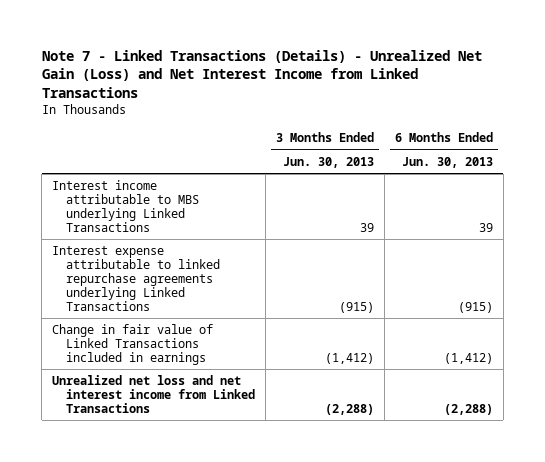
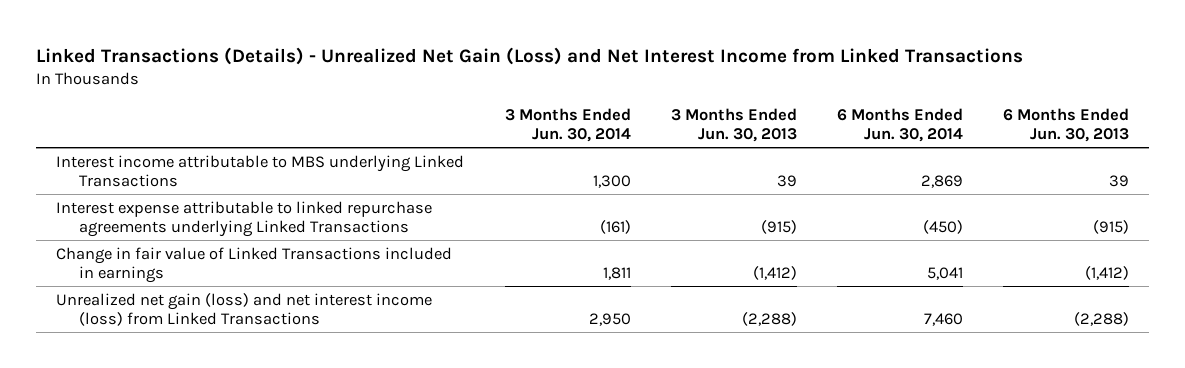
- Note 7 - Linked Transactions (Details) - Unrealized Net Gain (Loss) and Net Interest Income from Linked Transactions
+ Linked Transactions (Details) - Unrealized Net Gain (Loss) and Net Interest Income from Linked Transactions
- | 3 Months Ended Jun. 30, 2013 | 6 Months Ended Jun. 30, 2013
+ | 3 Months Ended Jun. 30, 2014 | 3 Months Ended Jun. 30, 2013 | 6 Months Ended Jun. 30, 2014 | 6 Months Ended Jun. 30, 2013
- Unrealized net loss and net interest income from Linked Transactions | (2,288) | (2,288)
+ Unrealized net gain (loss) and net interest income (loss) from Linked Transactions | 2,950 | (2,288) | 7,460 | (2,288)

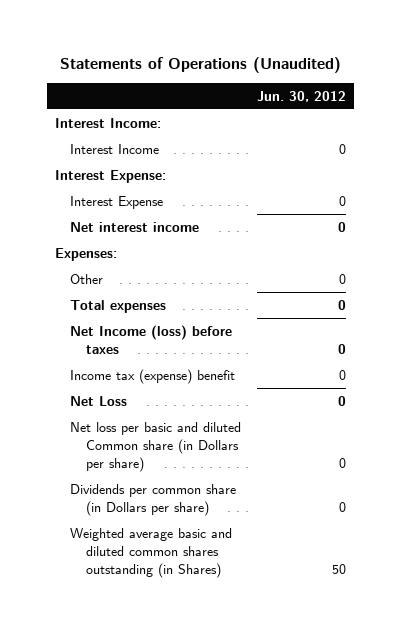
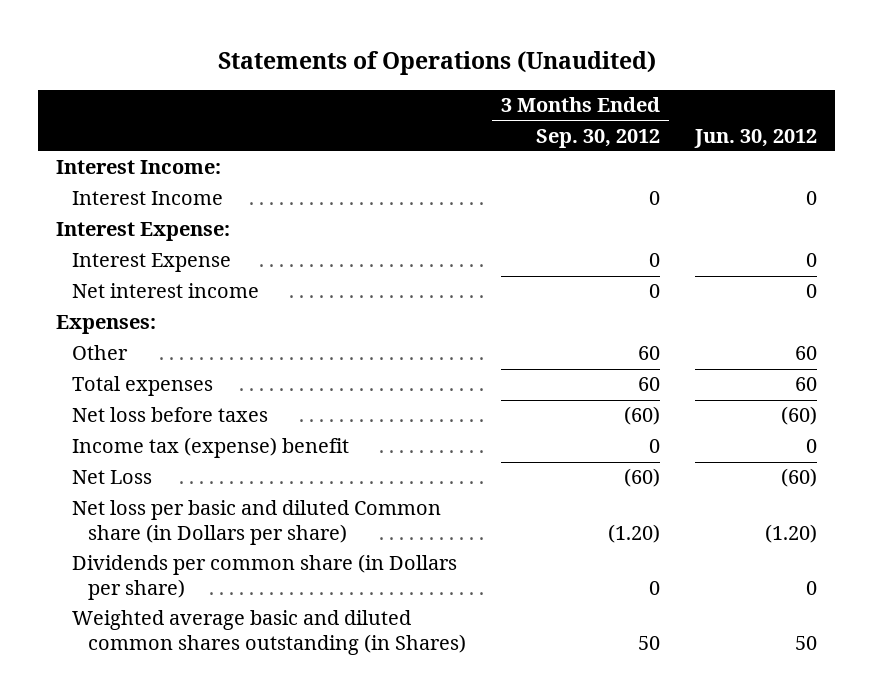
- | Jun. 30, 2012
+ | 3 Months Ended Sep. 30, 2012 | Jun. 30, 2012
- Other | 0
- Total expenses | 0
- Net Income (loss) before taxes | 0
+ Other | 60 | 60
+ Total expenses | 60 | 60
+ Net loss before taxes | (60) | (60)
- Net Loss | 0
- Net loss per basic and diluted Common share (in Dollars per share) | 0
+ Net Loss | (60) | (60)
+ Net loss per basic and diluted Common share (in Dollars per share) | (1.20) | (1.20)

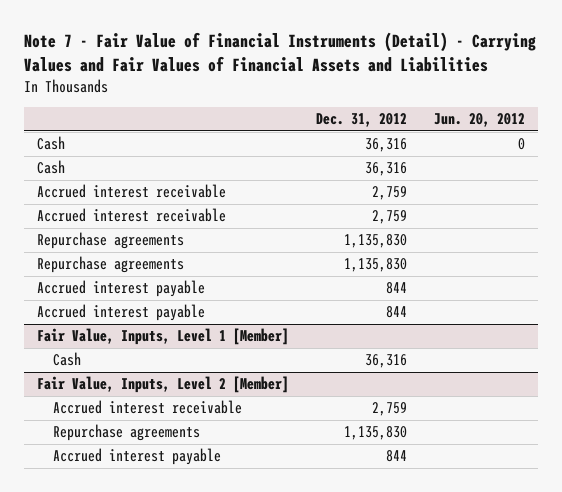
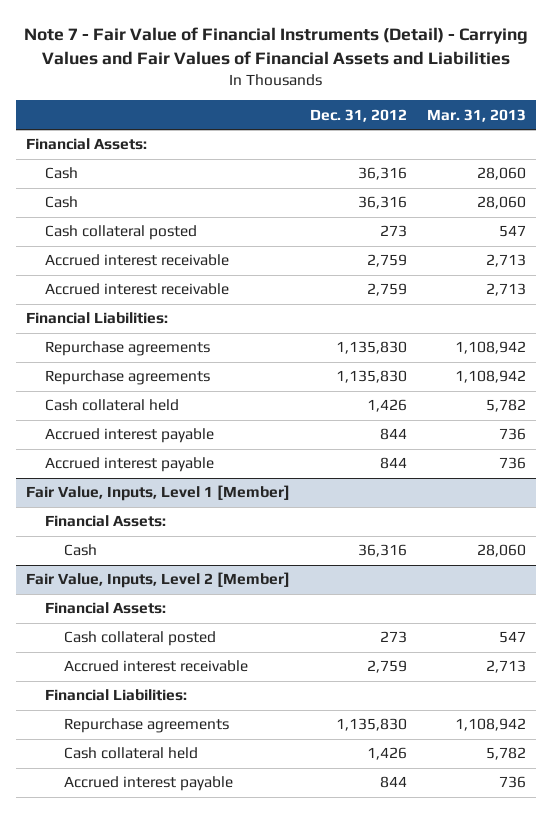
- | Dec. 31, 2012 | Jun. 20, 2012
+ | Dec. 31, 2012 | Mar. 31, 2013
+ Financial Assets:
+ Cash collateral posted | 273 | 547
+ Financial Liabilities:
+ Cash collateral held | 1,426 | 5,782
@ Fair Value, Inputs, Level 1 [Member]
+ Financial Assets:
@ Fair Value, Inputs, Level 2 [Member]
+ Financial Assets:
+ Cash collateral posted | 273 | 547
+ Financial Liabilities:
+ Cash collateral held | 1,426 | 5,782

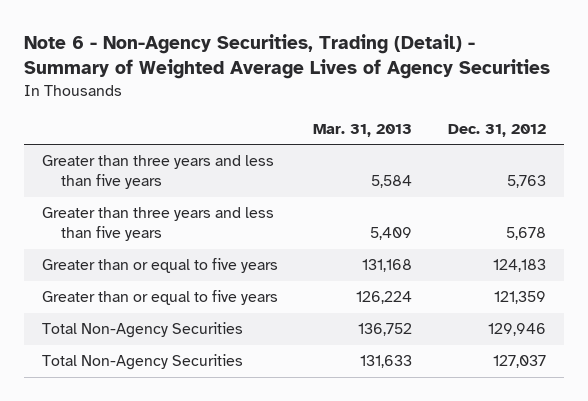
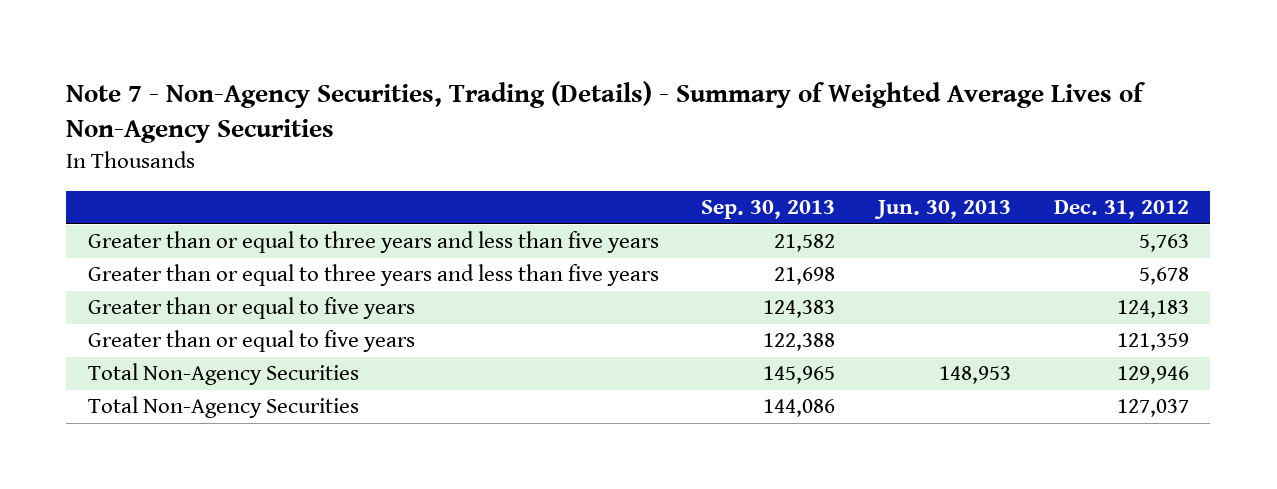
- Note 6 - Non-Agency Securities, Trading (Detail) - Summary of Weighted Average Lives of Agency Securities
+ Note 7 - Non-Agency Securities, Trading (Details) - Summary of Weighted Average Lives of Non-Agency Securities
- | Mar. 31, 2013 | Dec. 31, 2012
+ | Sep. 30, 2013 | Jun. 30, 2013 | Dec. 31, 2012
- Greater than three years and less than five years | 5,584 | 5,763
- Greater than three years and less than five years | 5,409 | 5,678
+ Greater than or equal to three years and less than five years | 21,582 | | 5,763
+ Greater than or equal to three years and less than five years | 21,698 | | 5,678

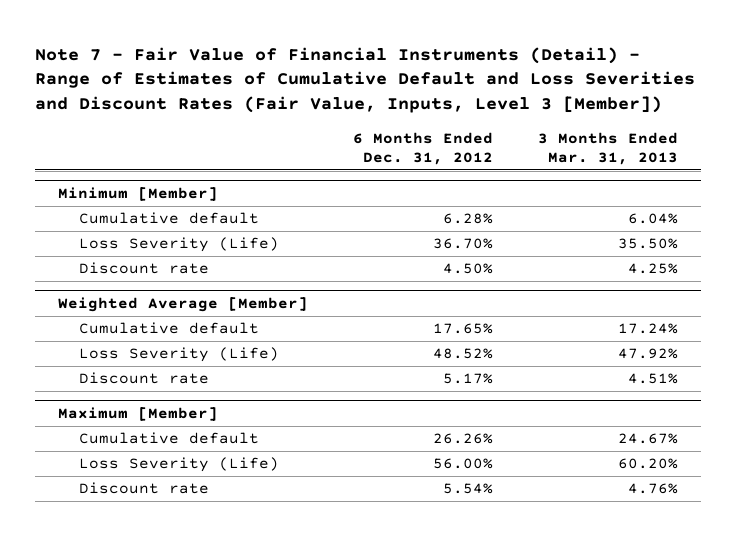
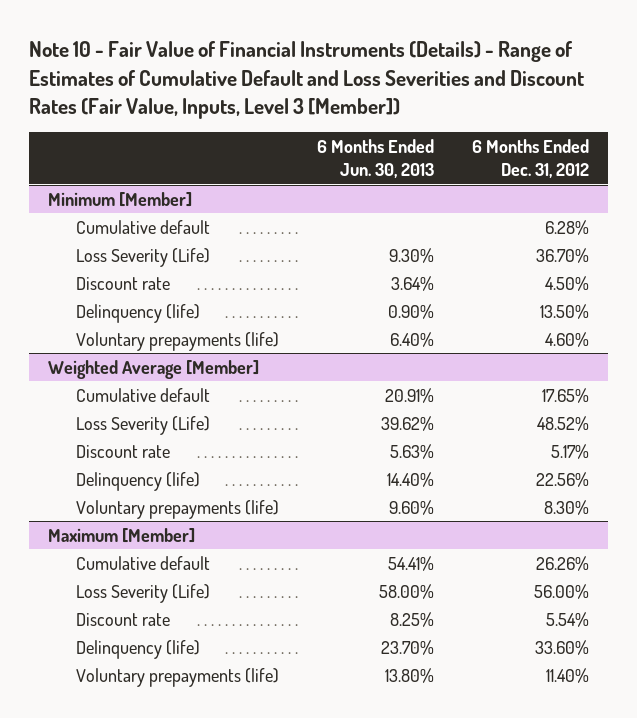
- Note 7 - Fair Value of Financial Instruments (Detail) - Range of Estimates of Cumulative Default and Loss Severities and Discount Rates (Fair Value, Inputs, Level 3 [Member])
+ Note 10 - Fair Value of Financial Instruments (Details) - Range of Estimates of Cumulative Default and Loss Severities and Discount Rates (Fair Value, Inputs, Level 3 [Member])
- | 6 Months Ended Dec. 31, 2012 | 3 Months Ended Mar. 31, 2013
+ | 6 Months Ended Jun. 30, 2013 | 6 Months Ended Dec. 31, 2012
@ Minimum [Member]
+ Delinquency (life) | 0.90% | 13.50%
+ Voluntary prepayments (life) | 6.40% | 4.60%
@ Weighted Average [Member]
+ Delinquency (life) | 14.40% | 22.56%
+ Voluntary prepayments (life) | 9.60% | 8.30%
@ Maximum [Member]
+ Delinquency (life) | 23.70% | 33.60%
+ Voluntary prepayments (life) | 13.80% | 11.40%

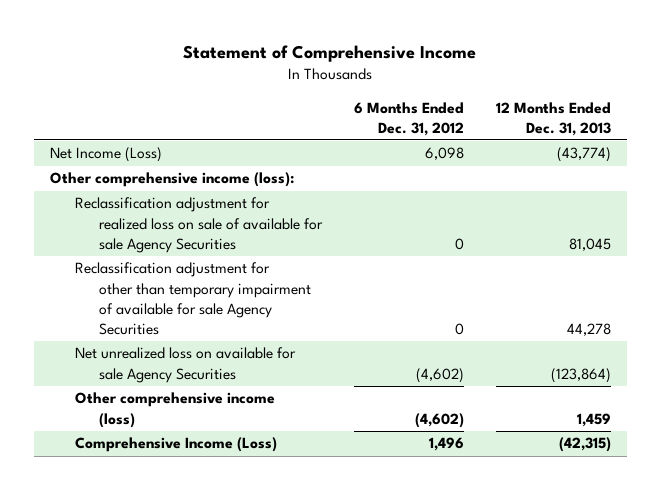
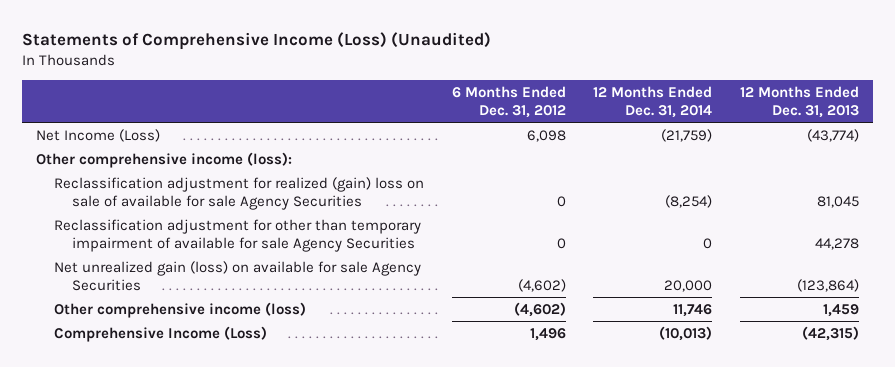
- Statement of Comprehensive Income
+ Statements of Comprehensive Income (Loss) (Unaudited)
- | 6 Months Ended Dec. 31, 2012 | 12 Months Ended Dec. 31, 2013
+ | 6 Months Ended Dec. 31, 2012 | 12 Months Ended Dec. 31, 2014 | 12 Months Ended Dec. 31, 2013
- Reclassification adjustment for realized loss on sale of available for sale Agency Securities | 0 | 81,045
+ Reclassification adjustment for realized (gain) loss on sale of available for sale Agency Securities | 0 | (8,254) | 81,045
- Net unrealized loss on available for sale Agency Securities | (4,602) | (123,864)
+ Net unrealized gain (loss) on available for sale Agency Securities | (4,602) | 20,000 | (123,864)

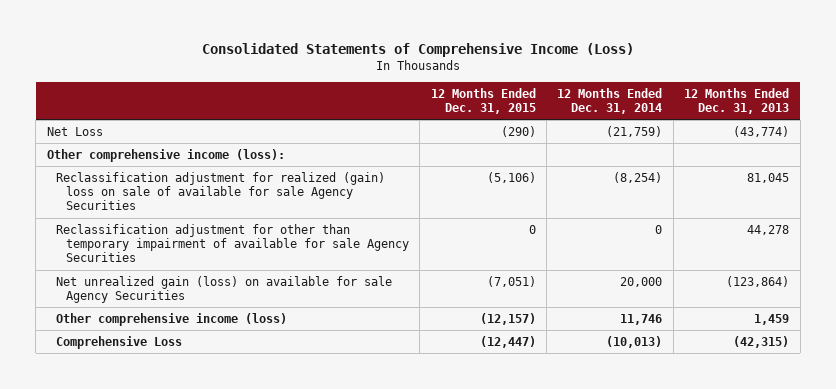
- Statements of Comprehensive Income (Loss) (Unaudited)
+ Consolidated Statements of Comprehensive Income (Loss)
- | 6 Months Ended Dec. 31, 2012 | 12 Months Ended Dec. 31, 2014 | 12 Months Ended Dec. 31, 2013
+ | 12 Months Ended Dec. 31, 2015 | 12 Months Ended Dec. 31, 2014 | 12 Months Ended Dec. 31, 2013
- Net Income (Loss) | 6,098 | (21,759) | (43,774)
+ Net Loss | (290) | (21,759) | (43,774)
- Comprehensive Income (Loss) | 1,496 | (10,013) | (42,315)
+ Comprehensive Loss | (12,447) | (10,013) | (42,315)

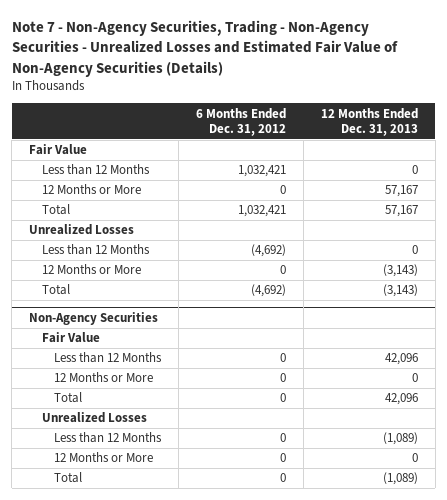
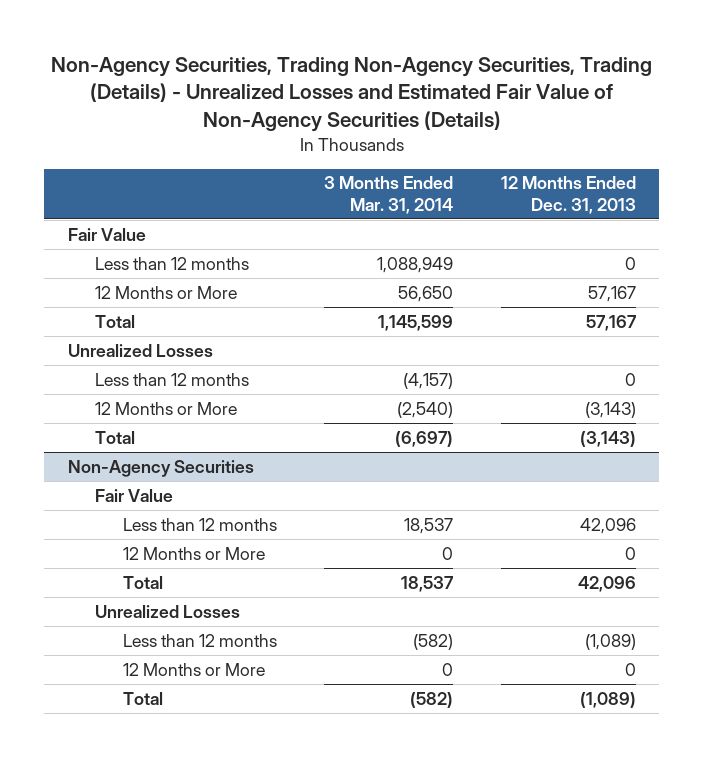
- Note 7 - Non-Agency Securities, Trading - Non-Agency Securities - Unrealized Losses and Estimated Fair Value of Non-Agency Securities (Details)
+ Non-Agency Securities, Trading Non-Agency Securities, Trading (Details) - Unrealized Losses and Estimated Fair Value of Non-Agency Securities (Details)
- | 6 Months Ended Dec. 31, 2012 | 12 Months Ended Dec. 31, 2013
+ | 3 Months Ended Mar. 31, 2014 | 12 Months Ended Dec. 31, 2013
- Less than 12 Months | 1,032,421 | 0
+ Less than 12 months | 1,088,949 | 0
- Less than 12 Months | (4,692) | 0
+ Less than 12 months | (4,157) | 0
@ Non-Agency Securities
- Less than 12 Months | 0 | 42,096
+ Less than 12 months | 18,537 | 42,096
- Less than 12 Months | 0 | (1,089)
+ Less than 12 months | (582) | (1,089)

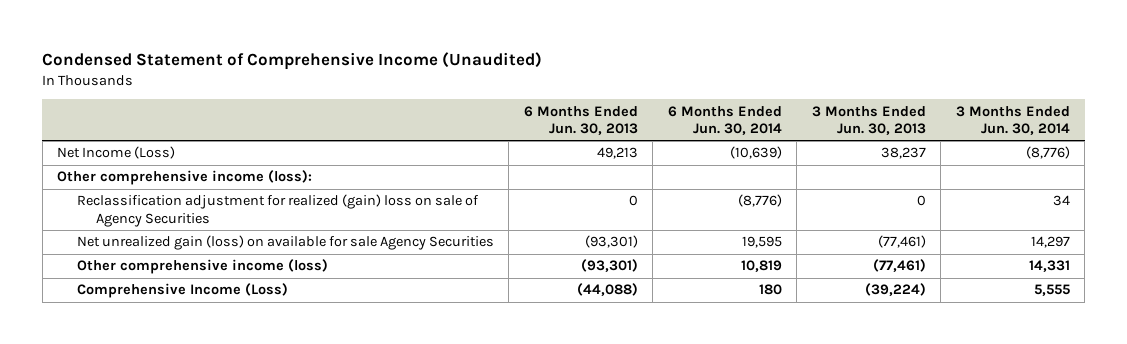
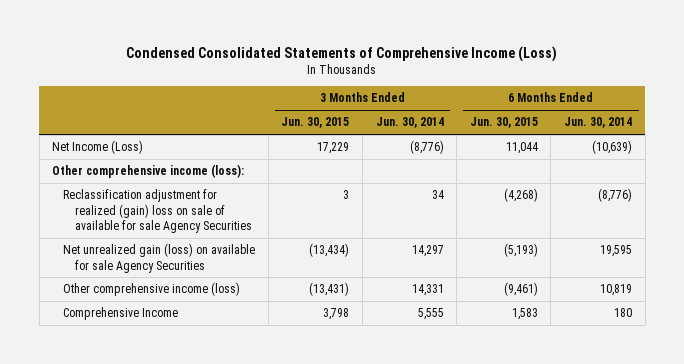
- Condensed Statement of Comprehensive Income (Unaudited)
+ Condensed Consolidated Statements of Comprehensive Income (Loss)
- | 6 Months Ended Jun. 30, 2013 | 6 Months Ended Jun. 30, 2014 | 3 Months Ended Jun. 30, 2013 | 3 Months Ended Jun. 30, 2014
+ | 3 Months Ended Jun. 30, 2015 | 3 Months Ended Jun. 30, 2014 | 6 Months Ended Jun. 30, 2015 | 6 Months Ended Jun. 30, 2014
- Reclassification adjustment for realized (gain) loss on sale of Agency Securities | 0 | (8,776) | 0 | 34
+ Reclassification adjustment for realized (gain) loss on sale of available for sale Agency Securities | 3 | 34 | (4,268) | (8,776)
- Comprehensive Income (Loss) | (44,088) | 180 | (39,224) | 5,555
+ Comprehensive Income | 3,798 | 5,555 | 1,583 | 180

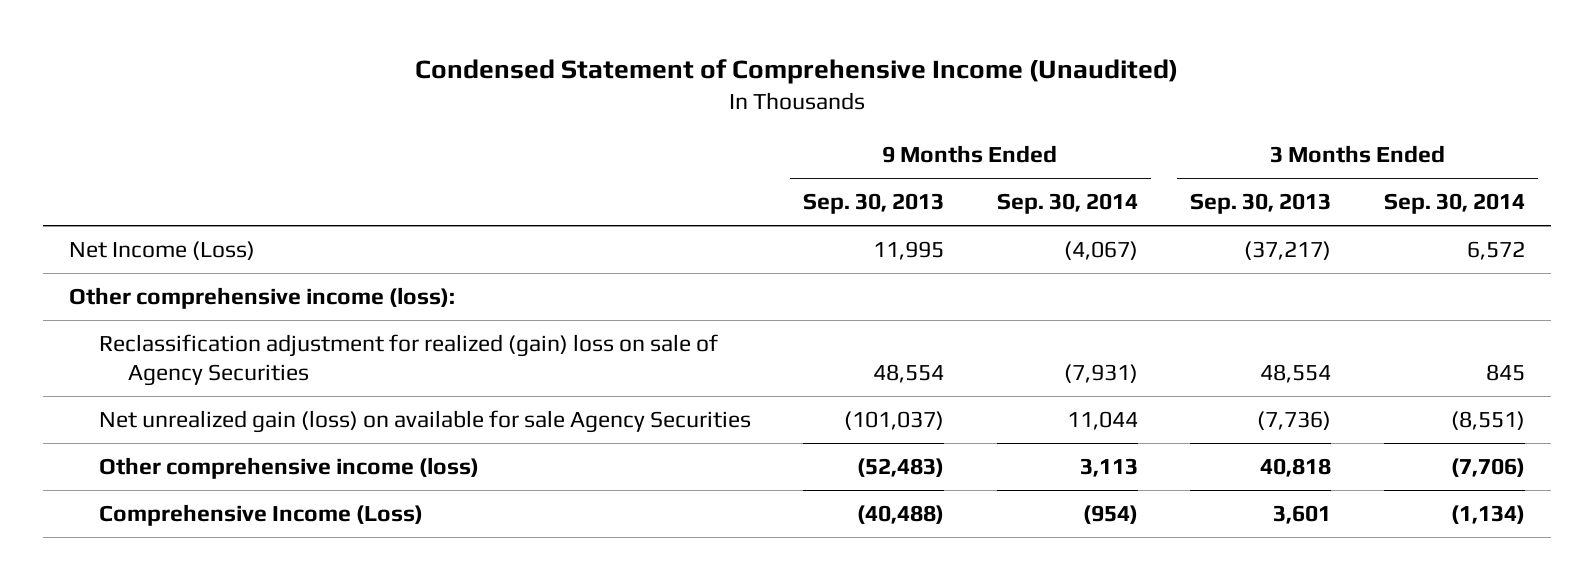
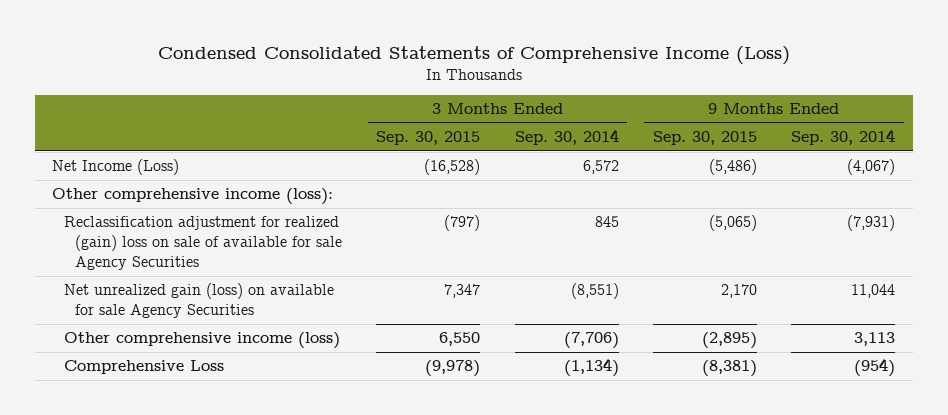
- Condensed Statement of Comprehensive Income (Unaudited)
+ Condensed Consolidated Statements of Comprehensive Income (Loss)
- | 9 Months Ended Sep. 30, 2013 | 9 Months Ended Sep. 30, 2014 | 3 Months Ended Sep. 30, 2013 | 3 Months Ended Sep. 30, 2014
+ | 3 Months Ended Sep. 30, 2015 | 3 Months Ended Sep. 30, 2014 | 9 Months Ended Sep. 30, 2015 | 9 Months Ended Sep. 30, 2014
- Reclassification adjustment for realized (gain) loss on sale of Agency Securities | 48,554 | (7,931) | 48,554 | 845
+ Reclassification adjustment for realized (gain) loss on sale of available for sale Agency Securities | (797) | 845 | (5,065) | (7,931)
- Comprehensive Income (Loss) | (40,488) | (954) | 3,601 | (1,134)
+ Comprehensive Loss | (9,978) | (1,134) | (8,381) | (954)

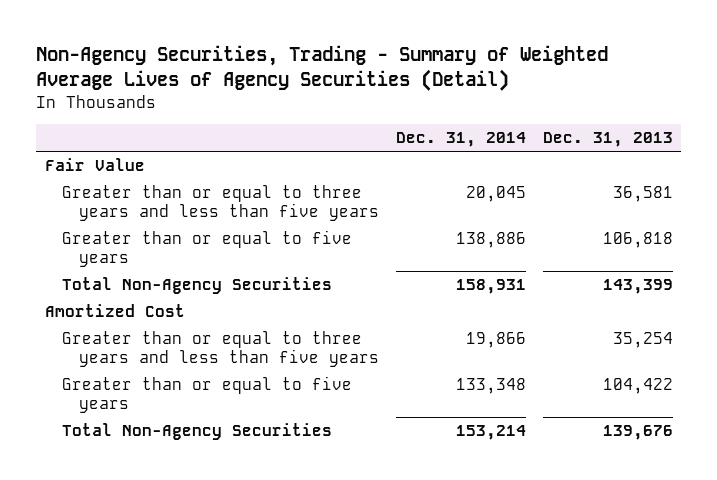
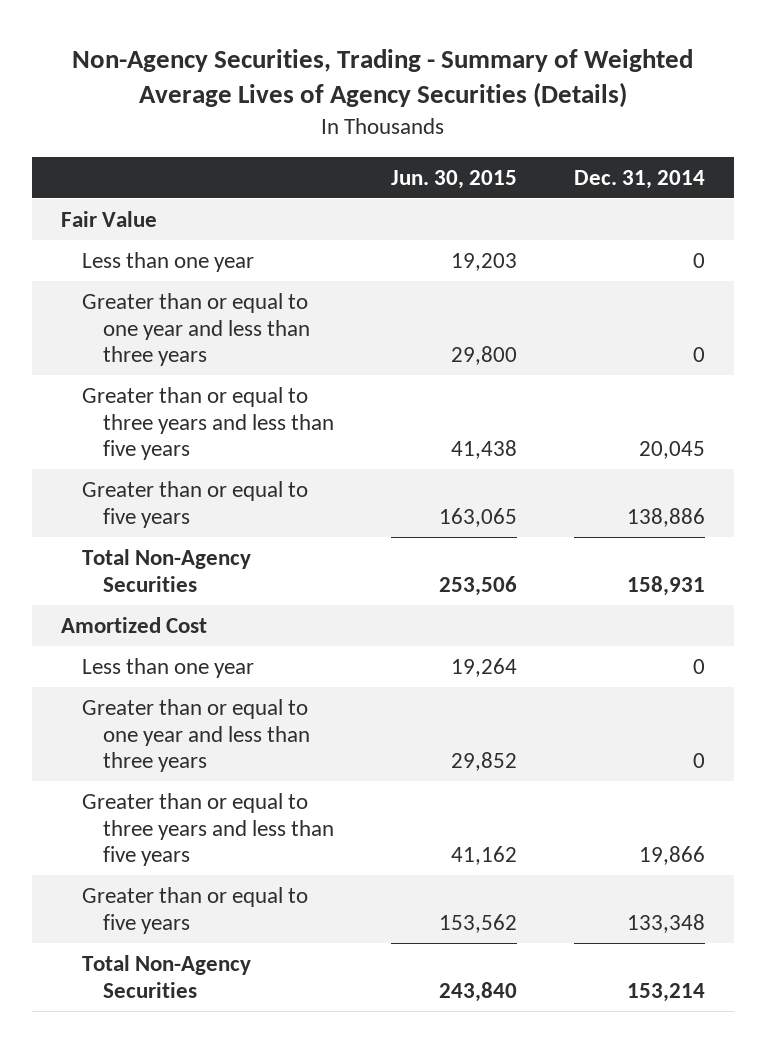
- Non-Agency Securities, Trading - Summary of Weighted Average Lives of Agency Securities (Detail)
+ Non-Agency Securities, Trading - Summary of Weighted Average Lives of Agency Securities (Details)
- | Dec. 31, 2014 | Dec. 31, 2013
+ | Jun. 30, 2015 | Dec. 31, 2014
+ Less than one year | 19,203 | 0
+ Greater than or equal to one year and less than three years | 29,800 | 0
+ Less than one year | 19,264 | 0
+ Greater than or equal to one year and less than three years | 29,852 | 0

